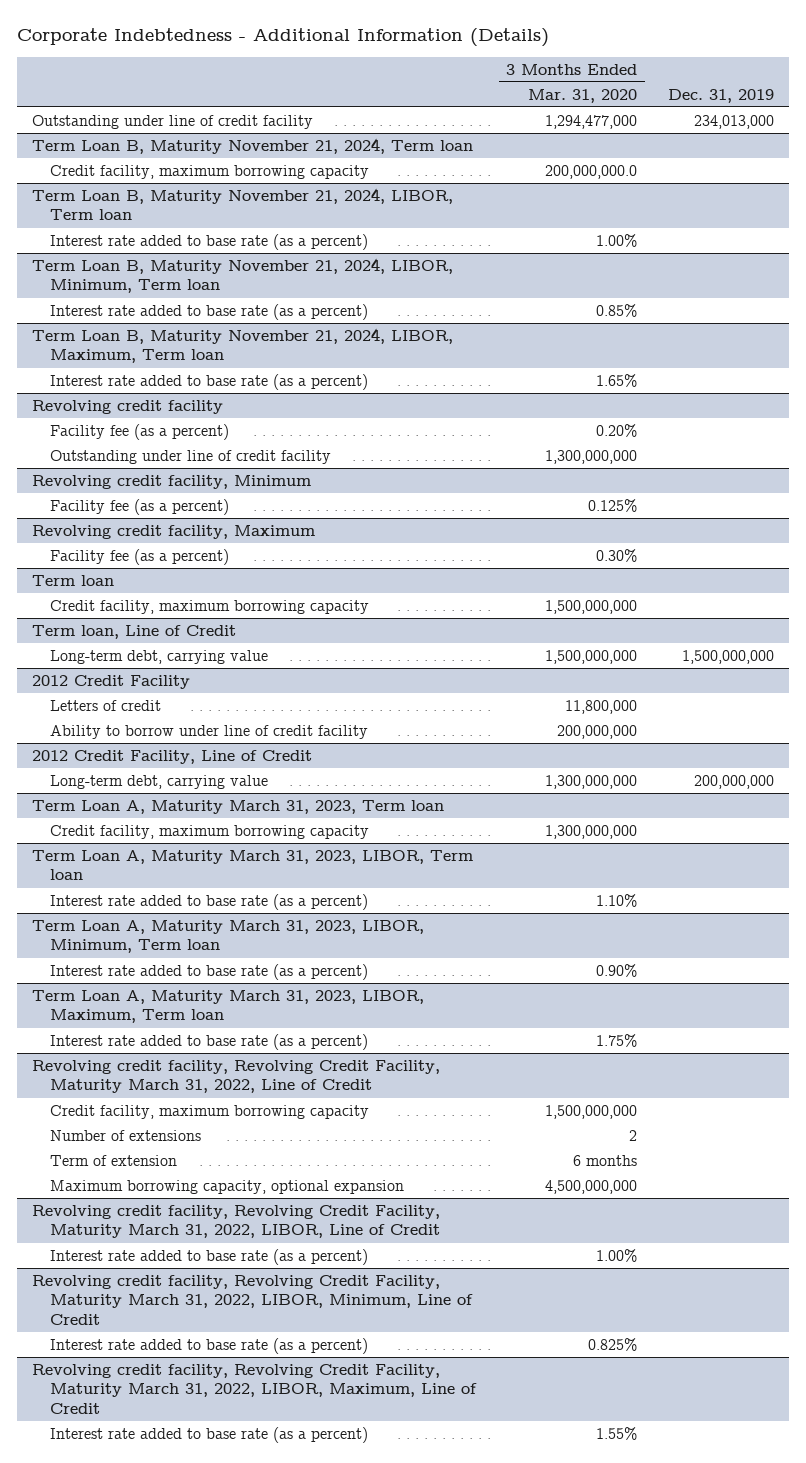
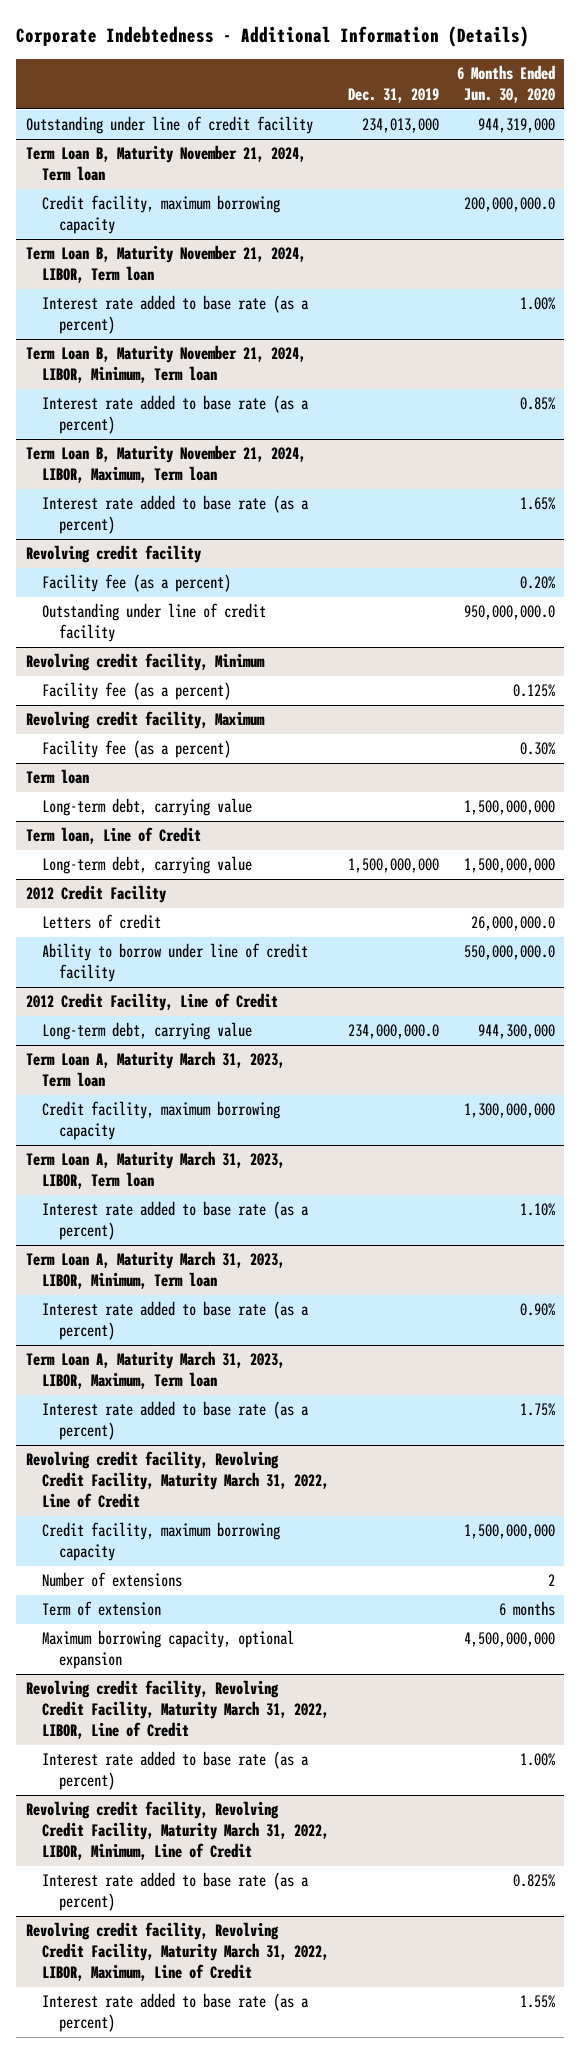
- | 3 Months Ended Mar. 31, 2020 | Dec. 31, 2019
+ | Dec. 31, 2019 | 6 Months Ended Jun. 30, 2020
@ Term loan
- Credit facility, maximum borrowing capacity | 1,500,000,000 |
+ Long-term debt, carrying value | | 1,500,000,000
@ 2012 Credit Facility, Line of Credit
- Long-term debt, carrying value | 1,300,000,000 | 200,000,000
+ Long-term debt, carrying value | 234,000,000.0 | 944,300,000

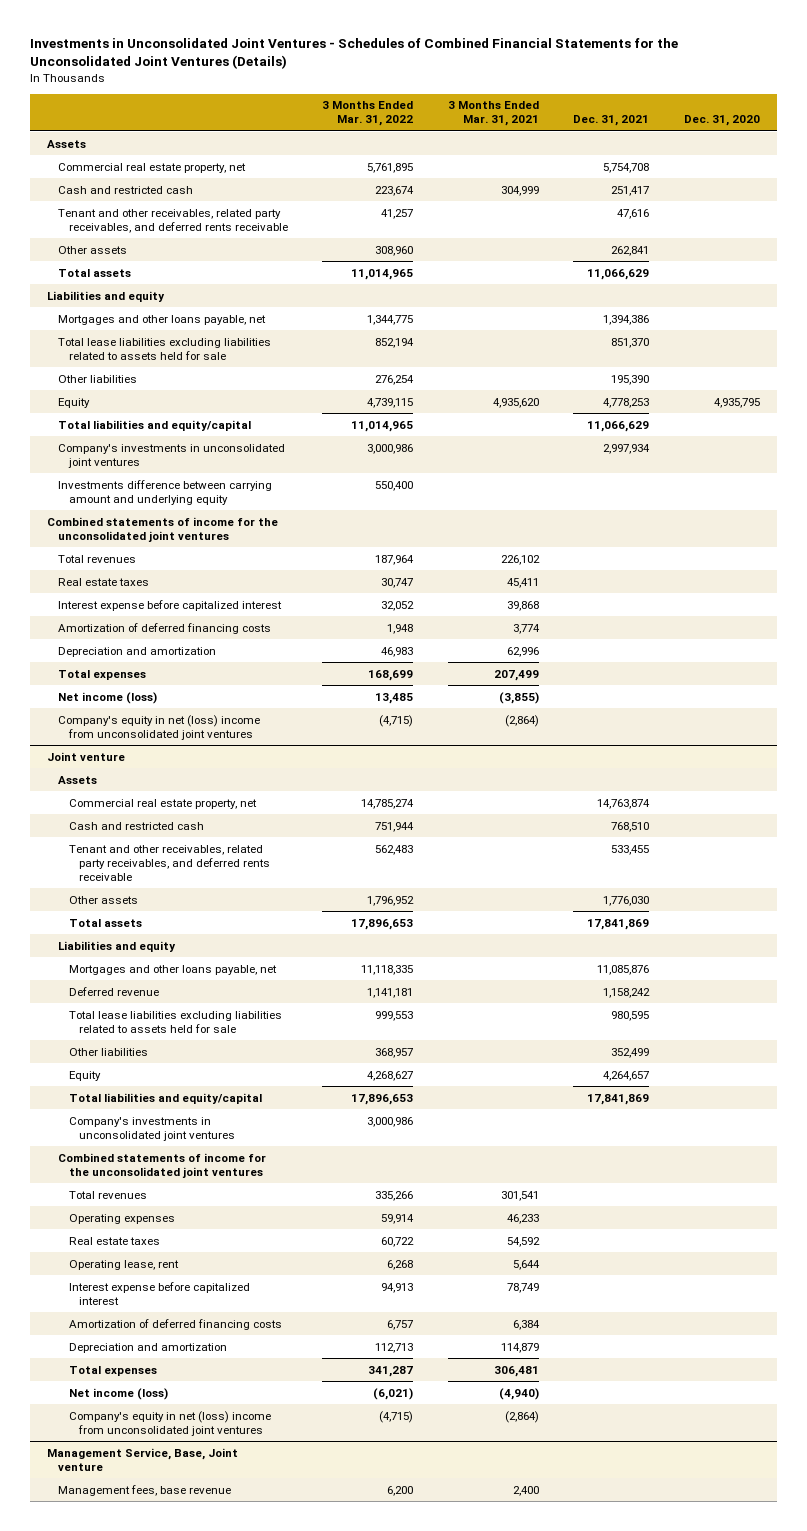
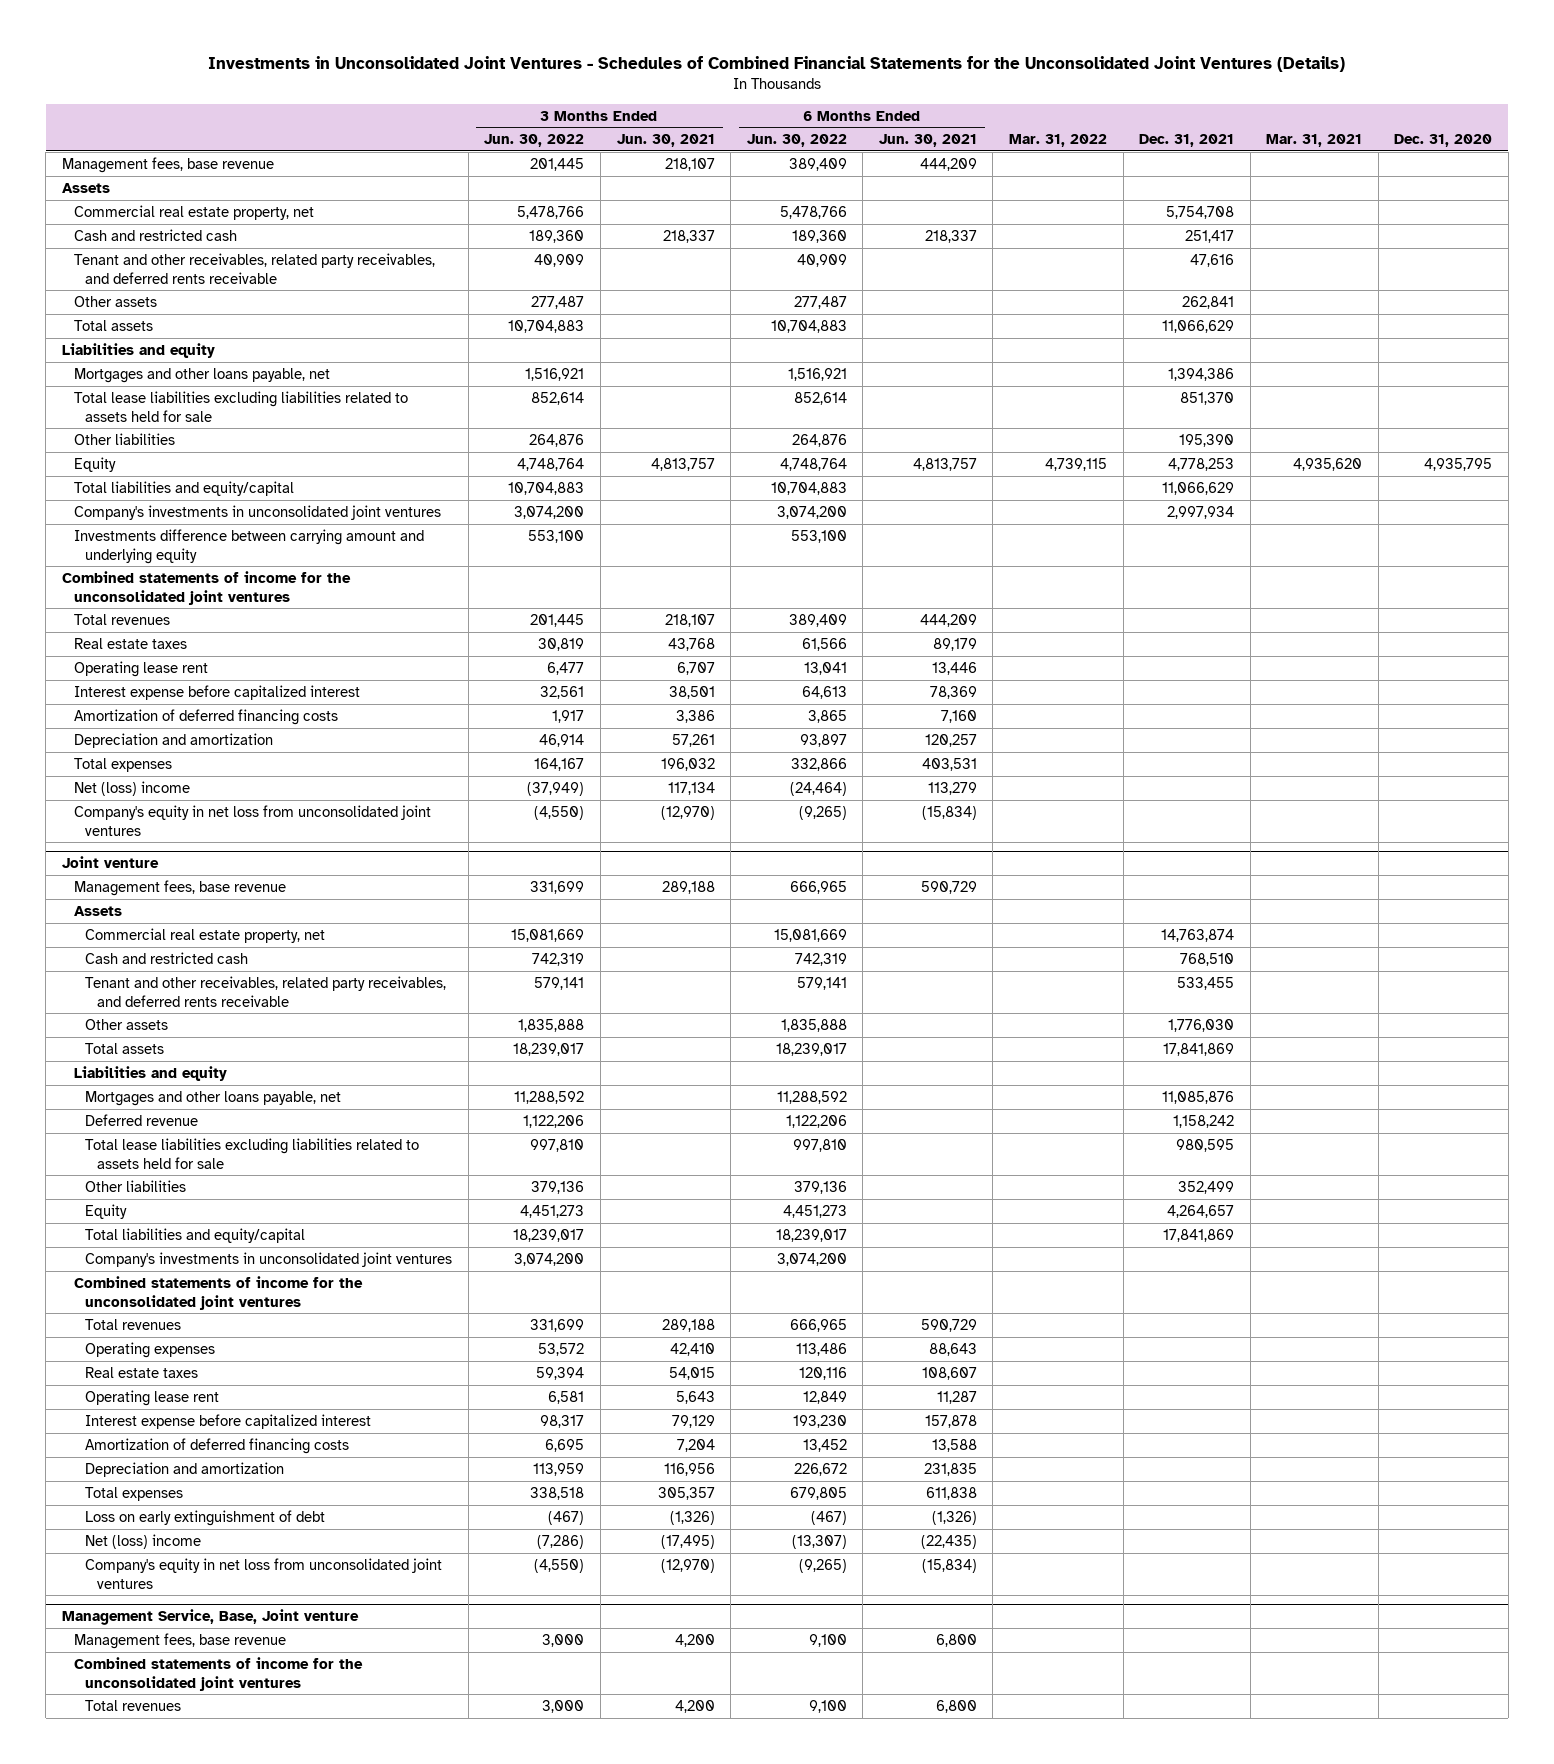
- | 3 Months Ended Mar. 31, 2022 | 3 Months Ended Mar. 31, 2021 | Dec. 31, 2021 | Dec. 31, 2020
+ | 3 Months Ended Jun. 30, 2022 | 3 Months Ended Jun. 30, 2021 | 6 Months Ended Jun. 30, 2022 | 6 Months Ended Jun. 30, 2021 | Mar. 31, 2022 | Dec. 31, 2021 | Mar. 31, 2021 | Dec. 31, 2020
+ Management fees, base revenue | 201,445 | 218,107 | 389,409 | 444,209 | | | |
+ Operating lease rent | 6,477 | 6,707 | 13,041 | 13,446 | | | |
- Net income (loss) | 13,485 | (3,855) | |
- Company's equity in net (loss) income from unconsolidated joint ventures | (4,715) | (2,864) | |
+ Net (loss) income | (37,949) | 117,134 | (24,464) | 113,279 | | | |
+ Company's equity in net loss from unconsolidated joint ventures | (4,550) | (12,970) | (9,265) | (15,834) | | | |
@ Joint venture
+ Management fees, base revenue | 331,699 | 289,188 | 666,965 | 590,729 | | | |
- Operating lease, rent | 6,268 | 5,644 | |
+ Operating lease rent | 6,581 | 5,643 | 12,849 | 11,287 | | | |
- Net income (loss) | (6,021) | (4,940) | |
- Company's equity in net (loss) income from unconsolidated joint ventures | (4,715) | (2,864) | |
+ Loss on early extinguishment of debt | (467) | (1,326) | (467) | (1,326) | | | |
+ Net (loss) income | (7,286) | (17,495) | (13,307) | (22,435) | | | |
+ Company's equity in net loss from unconsolidated joint ventures | (4,550) | (12,970) | (9,265) | (15,834) | | | |
@ Management Service, Base, Joint venture
+ Combined statements of income for the unconsolidated joint ventures
+ Total revenues | 3,000 | 4,200 | 9,100 | 6,800 | | | |

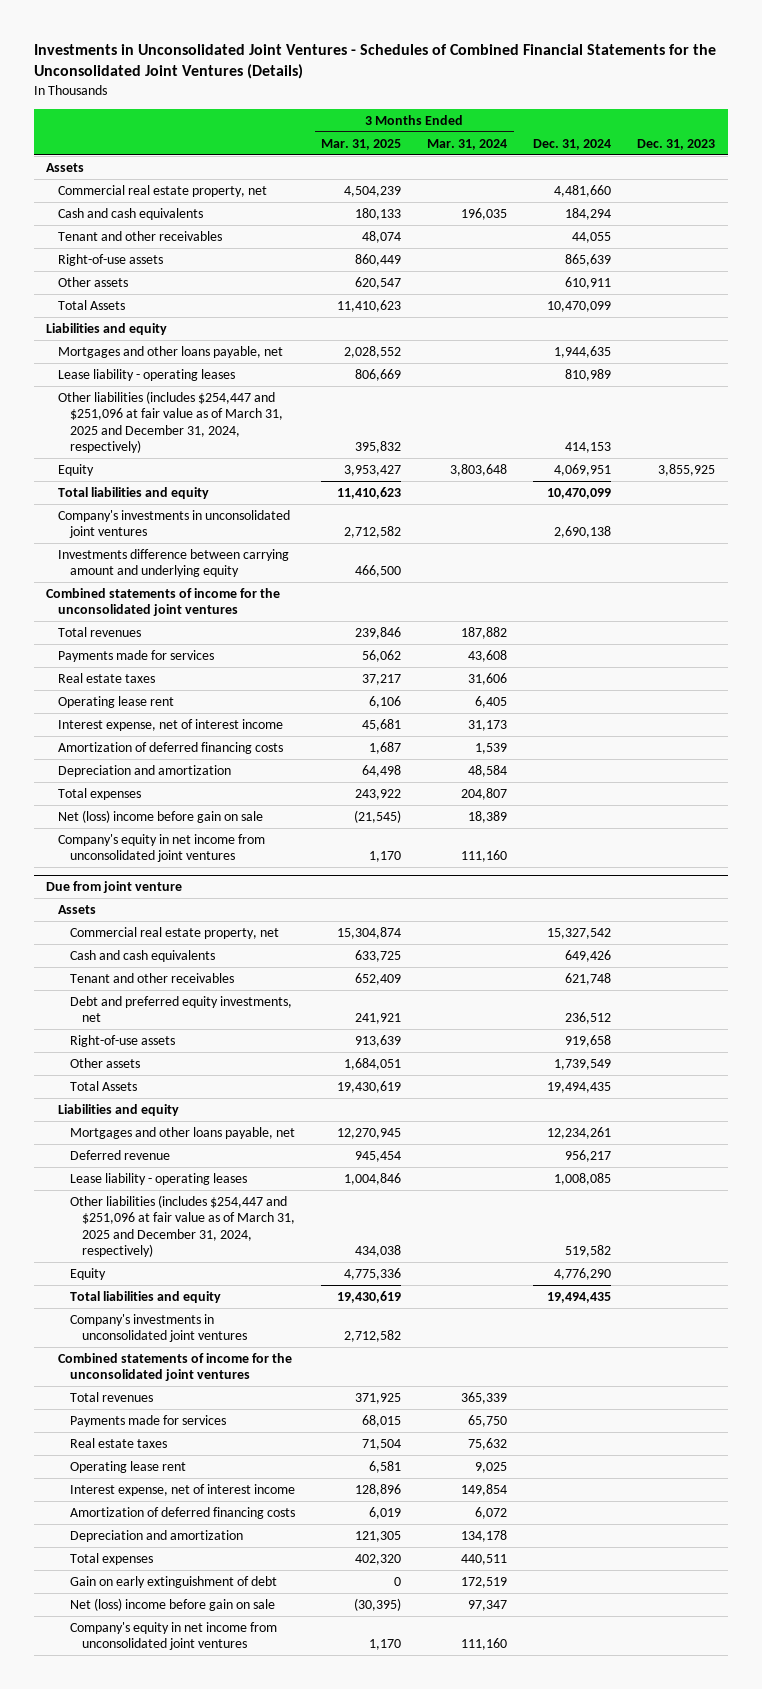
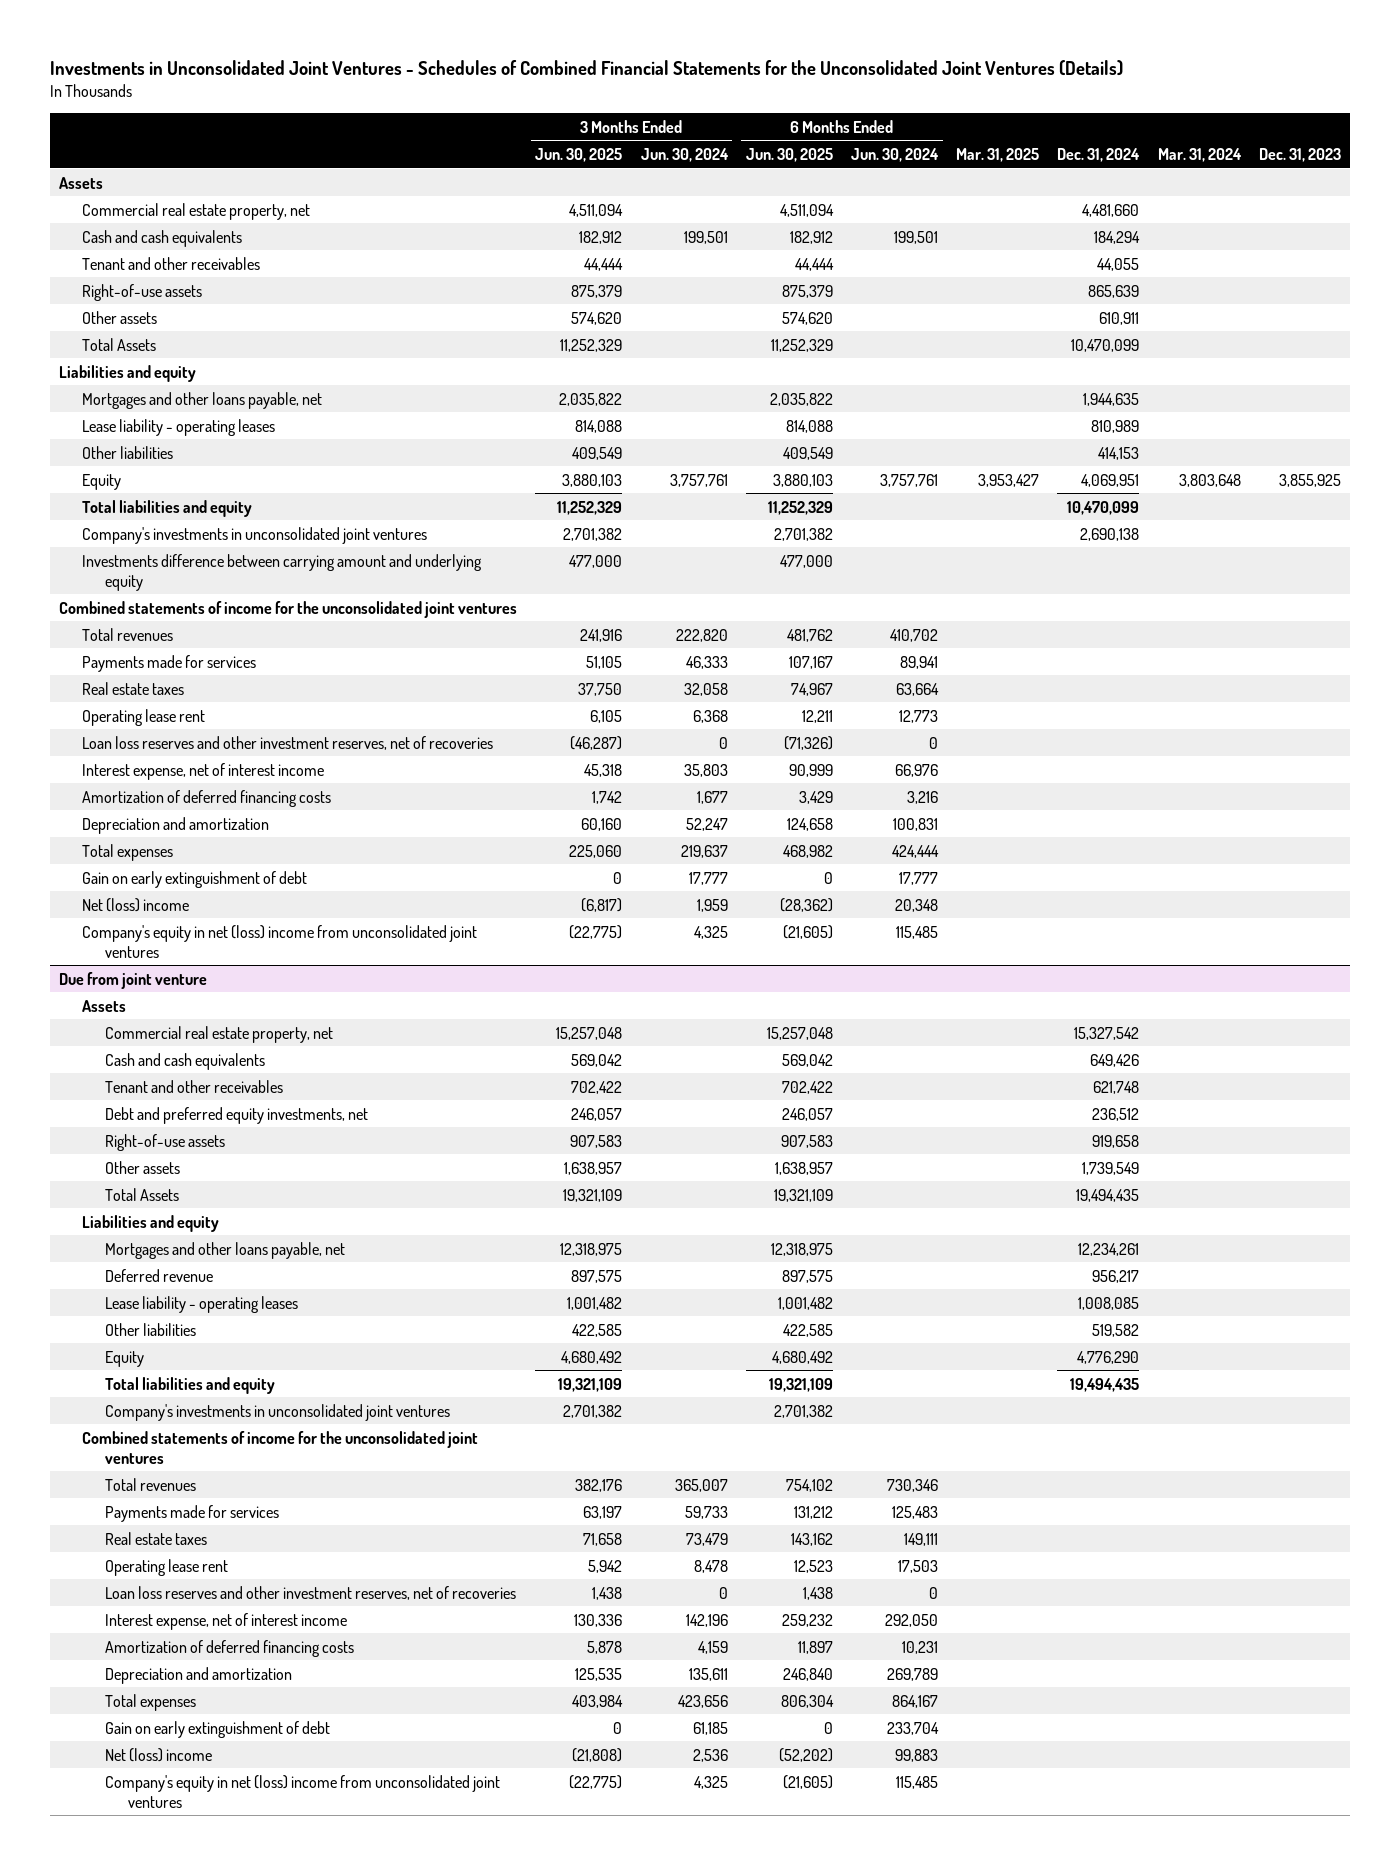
- | 3 Months Ended Mar. 31, 2025 | 3 Months Ended Mar. 31, 2024 | Dec. 31, 2024 | Dec. 31, 2023
+ | 3 Months Ended Jun. 30, 2025 | 3 Months Ended Jun. 30, 2024 | 6 Months Ended Jun. 30, 2025 | 6 Months Ended Jun. 30, 2024 | Mar. 31, 2025 | Dec. 31, 2024 | Mar. 31, 2024 | Dec. 31, 2023
- Other liabilities (includes $254,447 and $251,096 at fair value as of March 31, 2025 and December 31, 2024, respectively) | 395,832 | | 414,153 |
+ Other liabilities | 409,549 | | 409,549 | | | 414,153 | |
+ Loan loss reserves and other investment reserves, net of recoveries | (46,287) | 0 | (71,326) | 0 | | | |
- Net (loss) income before gain on sale | (21,545) | 18,389 | |
- Company's equity in net income from unconsolidated joint ventures | 1,170 | 111,160 | |
+ Gain on early extinguishment of debt | 0 | 17,777 | 0 | 17,777 | | | |
+ Net (loss) income | (6,817) | 1,959 | (28,362) | 20,348 | | | |
+ Company's equity in net (loss) income from unconsolidated joint ventures | (22,775) | 4,325 | (21,605) | 115,485 | | | |
@ Due from joint venture
- Other liabilities (includes $254,447 and $251,096 at fair value as of March 31, 2025 and December 31, 2024, respectively) | 434,038 | | 519,582 |
+ Other liabilities | 422,585 | | 422,585 | | | 519,582 | |
+ Loan loss reserves and other investment reserves, net of recoveries | 1,438 | 0 | 1,438 | 0 | | | |
- Net (loss) income before gain on sale | (30,395) | 97,347 | |
- Company's equity in net income from unconsolidated joint ventures | 1,170 | 111,160 | |
+ Net (loss) income | (21,808) | 2,536 | (52,202) | 99,883 | | | |
+ Company's equity in net (loss) income from unconsolidated joint ventures | (22,775) | 4,325 | (21,605) | 115,485 | | | |

